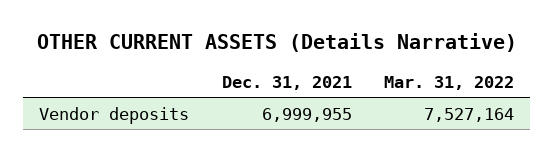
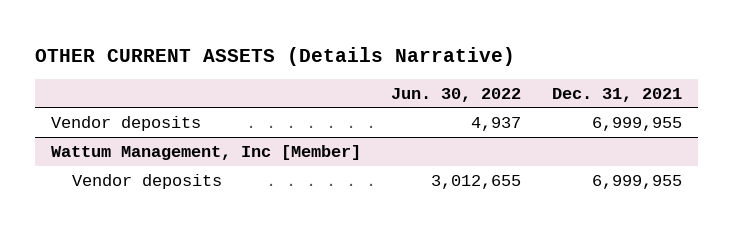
- | Dec. 31, 2021 | Mar. 31, 2022
+ | Jun. 30, 2022 | Dec. 31, 2021
+ Wattum Management, Inc [Member]
+ Vendor deposits | 3,012,655 | 6,999,955

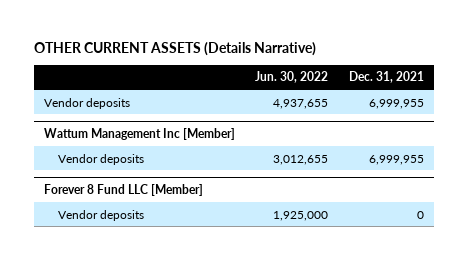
- Vendor deposits | 4,937 | 6,999,955
- Wattum Management, Inc [Member]
+ Vendor deposits | 4,937,655 | 6,999,955
+ Wattum Management Inc [Member]
+ Forever 8 Fund LLC [Member]
+ Vendor deposits | 1,925,000 | 0

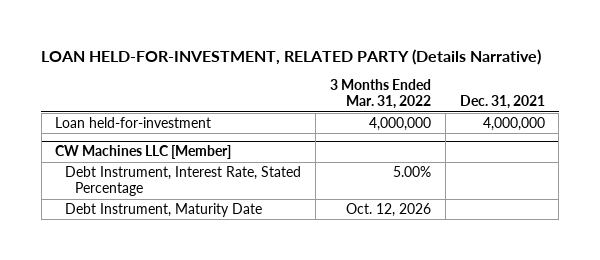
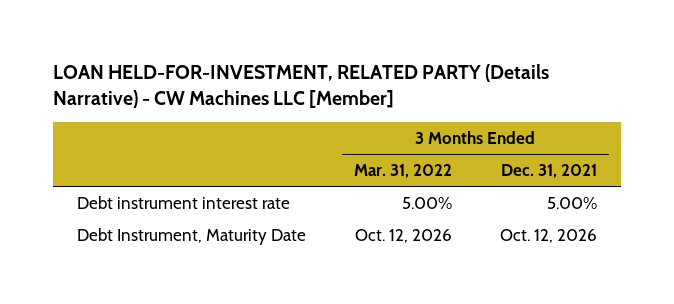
- LOAN HELD-FOR-INVESTMENT, RELATED PARTY (Details Narrative)
+ LOAN HELD-FOR-INVESTMENT, RELATED PARTY (Details Narrative) - CW Machines LLC [Member]
- | 3 Months Ended Mar. 31, 2022 | Dec. 31, 2021
+ | 3 Months Ended Mar. 31, 2022 | 3 Months Ended Dec. 31, 2021
- Loan held-for-investment | 4,000,000 | 4,000,000
- CW Machines LLC [Member]
- Debt Instrument, Interest Rate, Stated Percentage | 5.00% |
+ Debt instrument interest rate | 5.00% | 5.00%

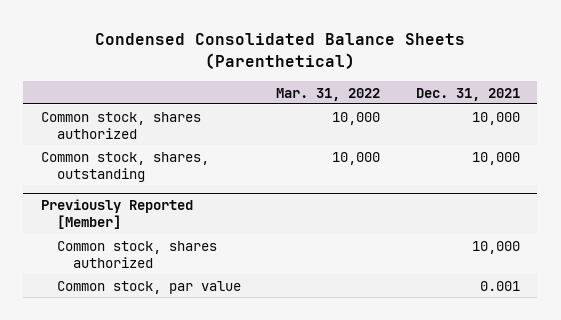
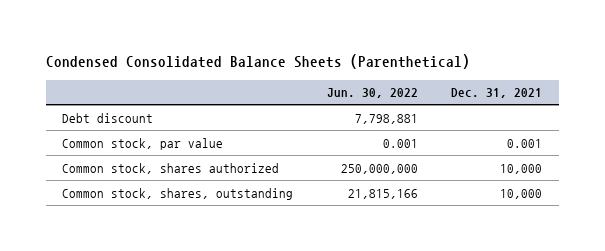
- | Mar. 31, 2022 | Dec. 31, 2021
+ | Jun. 30, 2022 | Dec. 31, 2021
+ Debt discount | 7,798,881 |
+ Common stock, par value | 0.001 | 0.001
- Previously Reported [Member]
- Common stock, shares authorized | | 10,000
- Common stock, par value | | 0.001

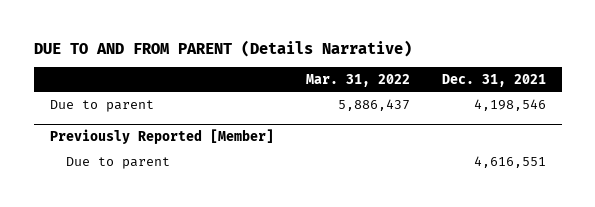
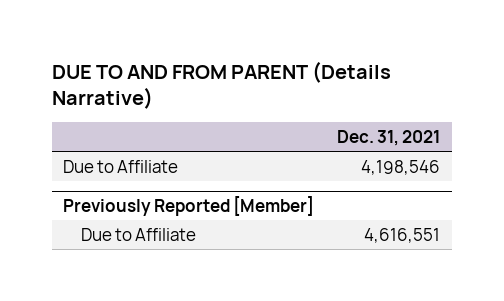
- | Mar. 31, 2022 | Dec. 31, 2021
+ | Dec. 31, 2021
- Due to parent | 5,886,437 | 4,198,546
+ Due to Affiliate | 4,198,546
@ Previously Reported [Member]
- Due to parent | | 4,616,551
+ Due to Affiliate | 4,616,551

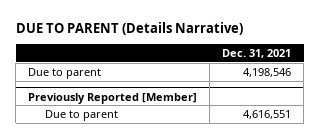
- DUE TO AND FROM PARENT (Details Narrative)
+ DUE TO PARENT (Details Narrative)
- Due to Affiliate | 4,198,546
+ Due to parent | 4,198,546
@ Previously Reported [Member]
- Due to Affiliate | 4,616,551
+ Due to parent | 4,616,551

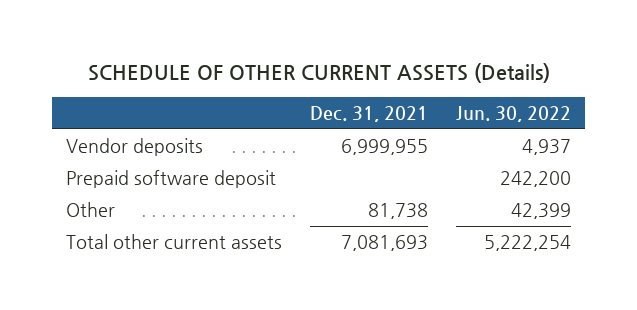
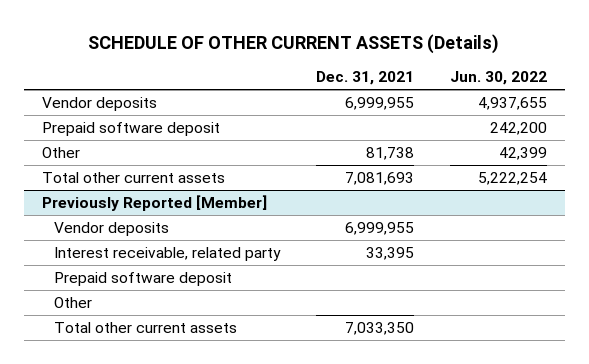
- Vendor deposits | 6,999,955 | 4,937
+ Vendor deposits | 6,999,955 | 4,937,655
+ Previously Reported [Member]
+ Vendor deposits | 6,999,955 |
+ Interest receivable, related party | 33,395 |
+ Prepaid software deposit
+ Other
+ Total other current assets | 7,033,350 |

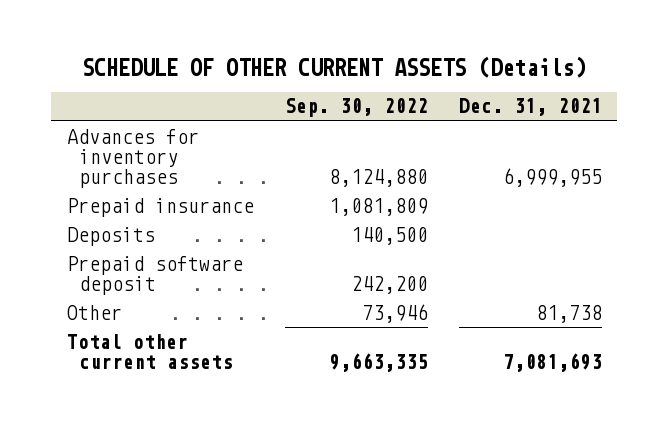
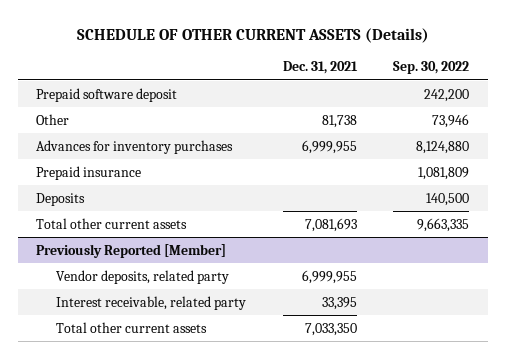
- | Sep. 30, 2022 | Dec. 31, 2021
+ | Dec. 31, 2021 | Sep. 30, 2022
moved up: Prepaid software deposit | | 242,200
moved up: Other | 81,738 | 73,946
+ Previously Reported [Member]
+ Vendor deposits, related party | 6,999,955 |
+ Interest receivable, related party | 33,395 |
+ Total other current assets | 7,033,350 |

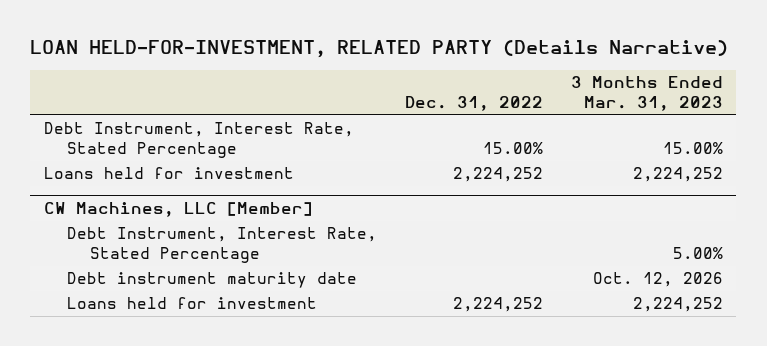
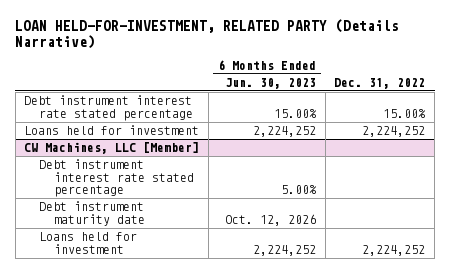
- | Dec. 31, 2022 | 3 Months Ended Mar. 31, 2023
+ | 6 Months Ended Jun. 30, 2023 | Dec. 31, 2022
- Debt Instrument, Interest Rate, Stated Percentage | 15.00% | 15.00%
+ Debt instrument interest rate stated percentage | 15.00% | 15.00%
@ CW Machines, LLC [Member]
- Debt Instrument, Interest Rate, Stated Percentage | | 5.00%
+ Debt instrument interest rate stated percentage | 5.00% |

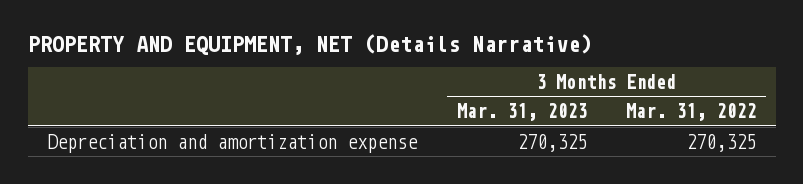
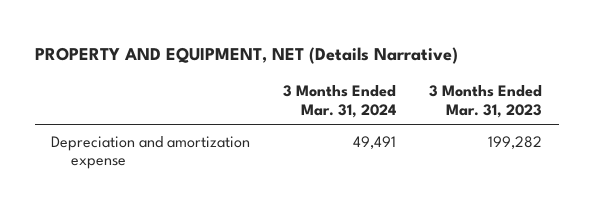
- | 3 Months Ended Mar. 31, 2023 | 3 Months Ended Mar. 31, 2022
+ | 3 Months Ended Mar. 31, 2024 | 3 Months Ended Mar. 31, 2023
- Depreciation and amortization expense | 270,325 | 270,325
+ Depreciation and amortization expense | 49,491 | 199,282

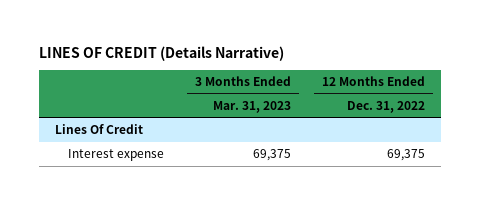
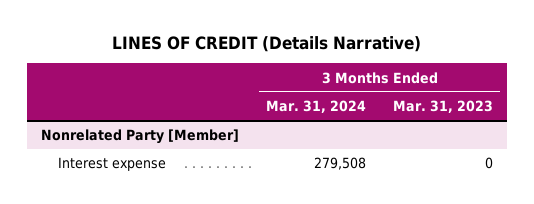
- | 3 Months Ended Mar. 31, 2023 | 12 Months Ended Dec. 31, 2022
+ | 3 Months Ended Mar. 31, 2024 | 3 Months Ended Mar. 31, 2023
- Lines Of Credit
- Interest expense | 69,375 | 69,375
+ Nonrelated Party [Member]
+ Interest expense | 279,508 | 0

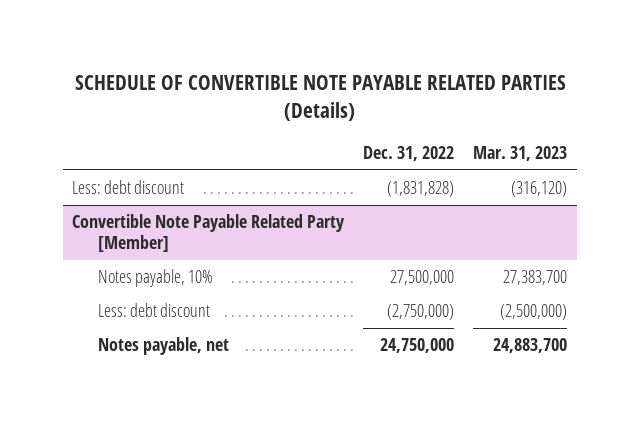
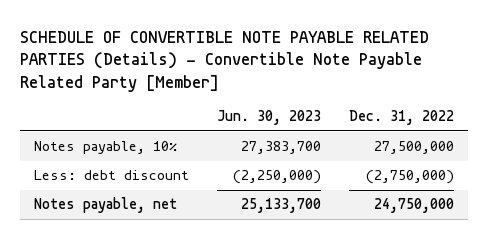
- SCHEDULE OF CONVERTIBLE NOTE PAYABLE RELATED PARTIES (Details)
+ SCHEDULE OF CONVERTIBLE NOTE PAYABLE RELATED PARTIES (Details) - Convertible Note Payable Related Party [Member]
- | Dec. 31, 2022 | Mar. 31, 2023
+ | Jun. 30, 2023 | Dec. 31, 2022
- Less: debt discount | (1,831,828) | (316,120)
- Convertible Note Payable Related Party [Member]

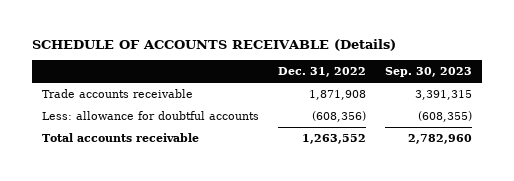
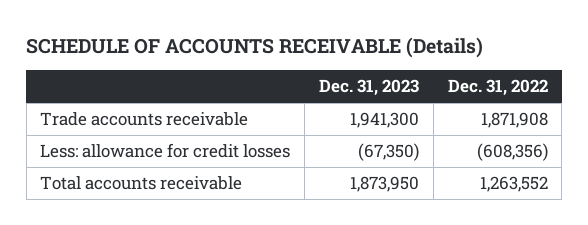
- | Dec. 31, 2022 | Sep. 30, 2023
+ | Dec. 31, 2023 | Dec. 31, 2022
- Less: allowance for doubtful accounts | (608,356) | (608,355)
+ Less: allowance for credit losses | (67,350) | (608,356)

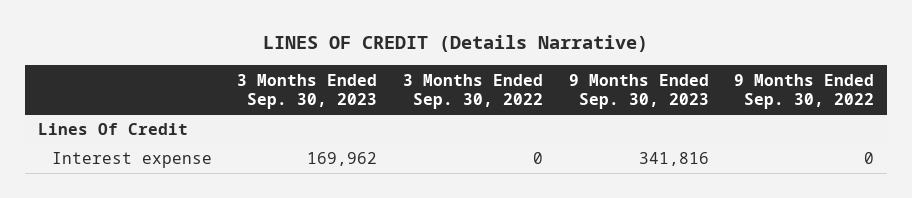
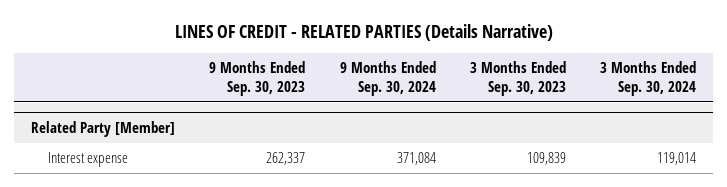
- LINES OF CREDIT (Details Narrative)
+ LINES OF CREDIT - RELATED PARTIES (Details Narrative)
- | 3 Months Ended Sep. 30, 2023 | 3 Months Ended Sep. 30, 2022 | 9 Months Ended Sep. 30, 2023 | 9 Months Ended Sep. 30, 2022
+ | 9 Months Ended Sep. 30, 2023 | 9 Months Ended Sep. 30, 2024 | 3 Months Ended Sep. 30, 2023 | 3 Months Ended Sep. 30, 2024
- Lines Of Credit
- Interest expense | 169,962 | 0 | 341,816 | 0
+ Related Party [Member]
+ Interest expense | 262,337 | 371,084 | 109,839 | 119,014

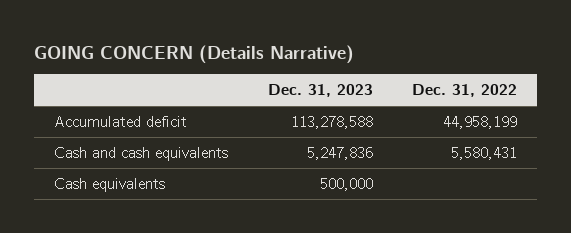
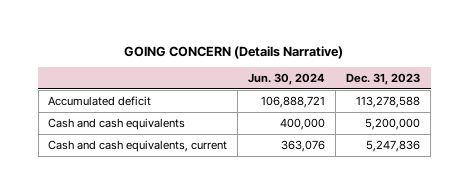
- | Dec. 31, 2023 | Dec. 31, 2022
+ | Jun. 30, 2024 | Dec. 31, 2023
- Cash and cash equivalents | 5,247,836 | 5,580,431
- Cash equivalents | 500,000 |
+ Cash and cash equivalents | 400,000 | 5,200,000
+ Cash and cash equivalents, current | 363,076 | 5,247,836

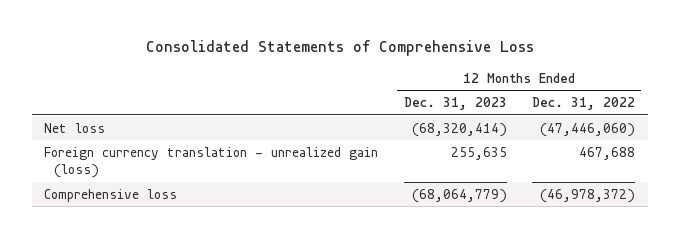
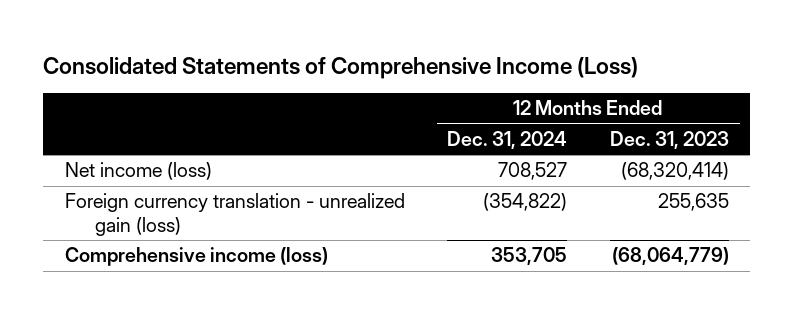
- Consolidated Statements of Comprehensive Loss
+ Consolidated Statements of Comprehensive Income (Loss)
- | 12 Months Ended Dec. 31, 2023 | 12 Months Ended Dec. 31, 2022
+ | 12 Months Ended Dec. 31, 2024 | 12 Months Ended Dec. 31, 2023
- Net loss | (68,320,414) | (47,446,060)
+ Net income (loss) | 708,527 | (68,320,414)
- Comprehensive loss | (68,064,779) | (46,978,372)
+ Comprehensive income (loss) | 353,705 | (68,064,779)

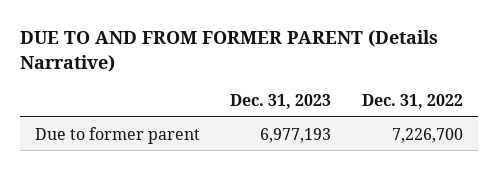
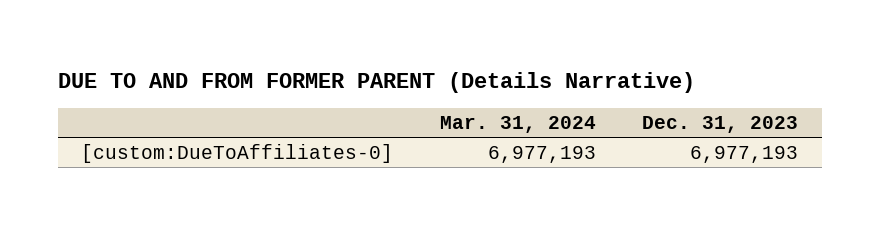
- | Dec. 31, 2023 | Dec. 31, 2022
+ | Mar. 31, 2024 | Dec. 31, 2023
- Due to former parent | 6,977,193 | 7,226,700
+ [custom:DueToAffiliates-0] | 6,977,193 | 6,977,193

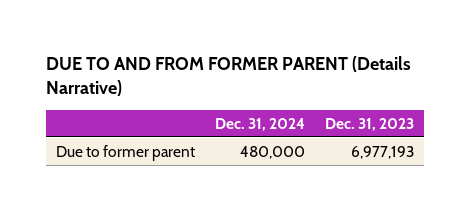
- | Mar. 31, 2024 | Dec. 31, 2023
+ | Dec. 31, 2024 | Dec. 31, 2023
- [custom:DueToAffiliates-0] | 6,977,193 | 6,977,193
+ Due to former parent | 480,000 | 6,977,193

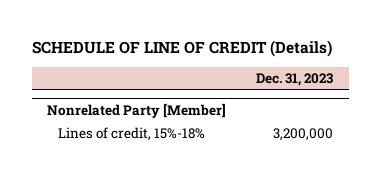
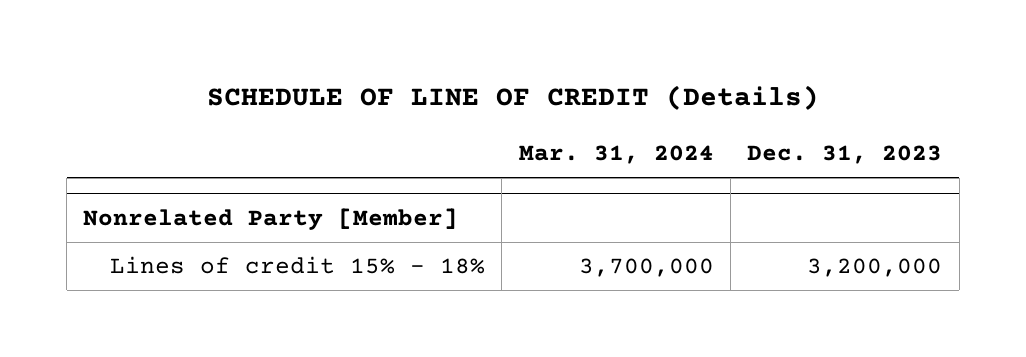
- | Dec. 31, 2023
+ | Mar. 31, 2024 | Dec. 31, 2023
@ Nonrelated Party [Member]
- Lines of credit, 15%-18% | 3,200,000
+ Lines of credit 15% - 18% | 3,700,000 | 3,200,000

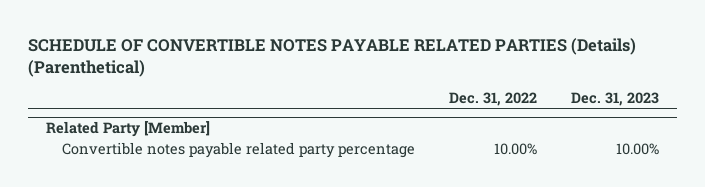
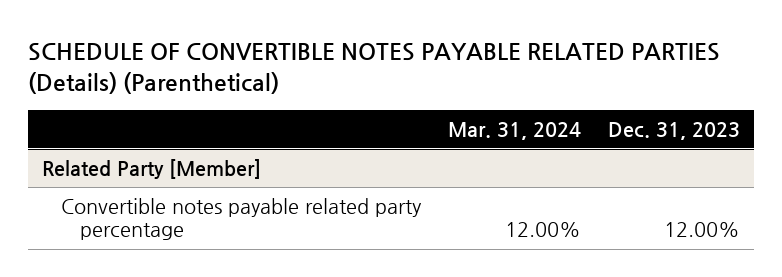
- | Dec. 31, 2022 | Dec. 31, 2023
+ | Mar. 31, 2024 | Dec. 31, 2023
@ Related Party [Member]
- Convertible notes payable related party percentage | 10.00% | 10.00%
+ Convertible notes payable related party percentage | 12.00% | 12.00%

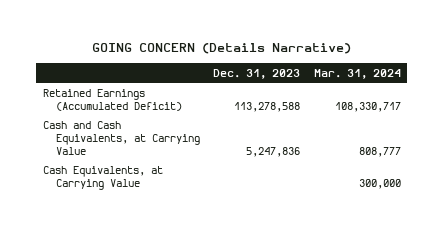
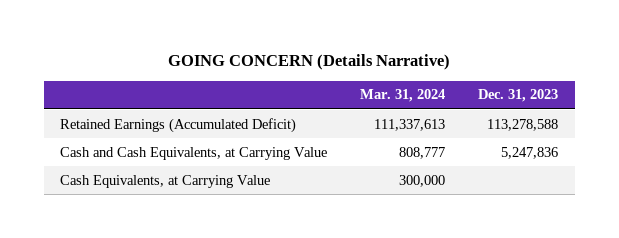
- | Dec. 31, 2023 | Mar. 31, 2024
+ | Mar. 31, 2024 | Dec. 31, 2023
- Retained Earnings (Accumulated Deficit) | 113,278,588 | 108,330,717
+ Retained Earnings (Accumulated Deficit) | 111,337,613 | 113,278,588

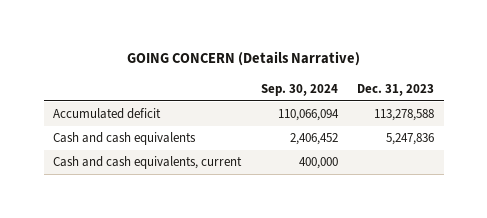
- | Mar. 31, 2024 | Dec. 31, 2023
+ | Sep. 30, 2024 | Dec. 31, 2023
- Retained Earnings (Accumulated Deficit) | 111,337,613 | 113,278,588
- Cash and Cash Equivalents, at Carrying Value | 808,777 | 5,247,836
- Cash Equivalents, at Carrying Value | 300,000 |
+ Accumulated deficit | 110,066,094 | 113,278,588
+ Cash and cash equivalents | 2,406,452 | 5,247,836
+ Cash and cash equivalents, current | 400,000 |

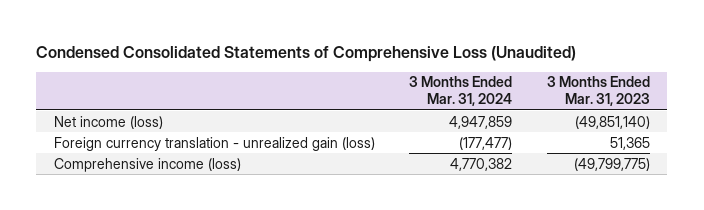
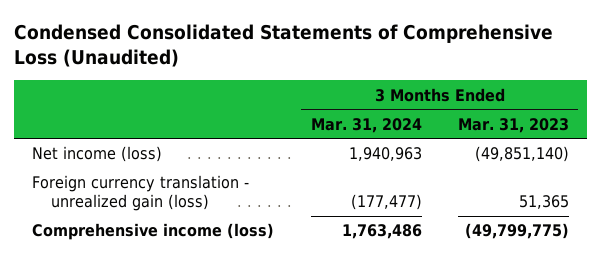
- Net income (loss) | 4,947,859 | (49,851,140)
+ Net income (loss) | 1,940,963 | (49,851,140)
- Comprehensive income (loss) | 4,770,382 | (49,799,775)
+ Comprehensive income (loss) | 1,763,486 | (49,799,775)

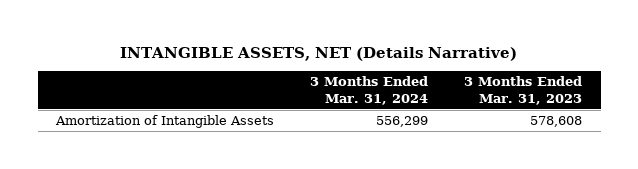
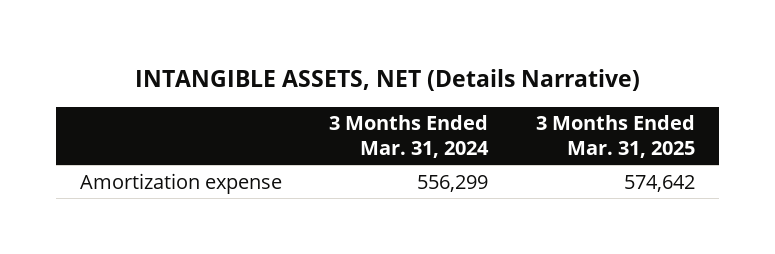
- | 3 Months Ended Mar. 31, 2024 | 3 Months Ended Mar. 31, 2023
+ | 3 Months Ended Mar. 31, 2024 | 3 Months Ended Mar. 31, 2025
- Amortization of Intangible Assets | 556,299 | 578,608
+ Amortization expense | 556,299 | 574,642

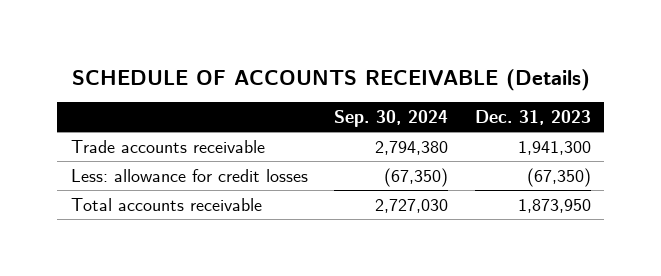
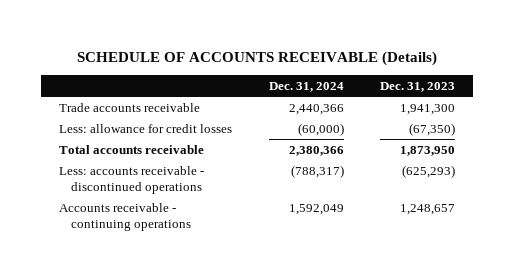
- | Sep. 30, 2024 | Dec. 31, 2023
+ | Dec. 31, 2024 | Dec. 31, 2023
+ Less: accounts receivable - discontinued operations | (788,317) | (625,293)
+ Accounts receivable - continuing operations | 1,592,049 | 1,248,657

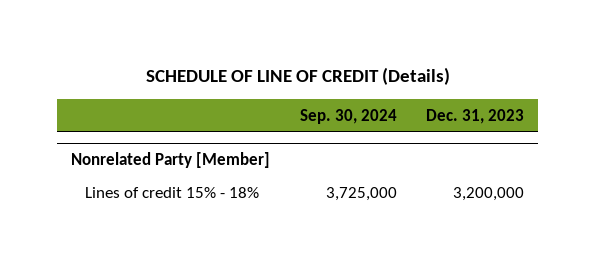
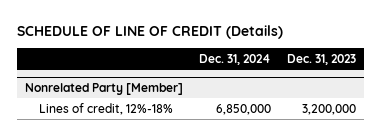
- | Sep. 30, 2024 | Dec. 31, 2023
+ | Dec. 31, 2024 | Dec. 31, 2023
@ Nonrelated Party [Member]
- Lines of credit 15% - 18% | 3,725,000 | 3,200,000
+ Lines of credit, 12%-18% | 6,850,000 | 3,200,000

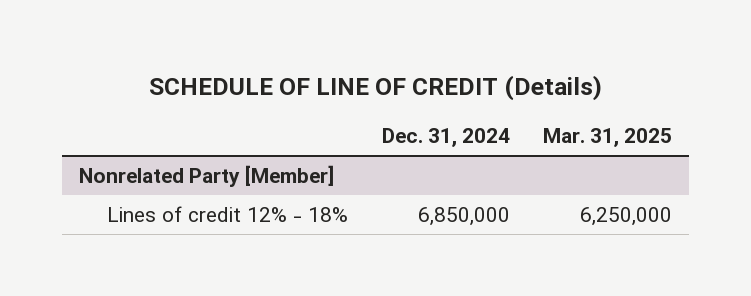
- | Dec. 31, 2024 | Dec. 31, 2023
+ | Dec. 31, 2024 | Mar. 31, 2025
@ Nonrelated Party [Member]
- Lines of credit, 12%-18% | 6,850,000 | 3,200,000
+ Lines of credit 12% - 18% | 6,850,000 | 6,250,000

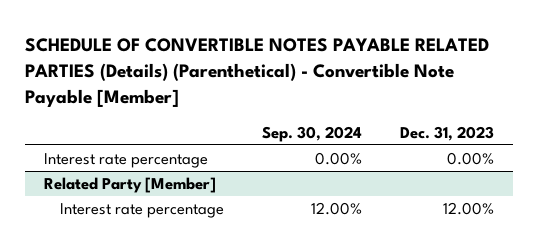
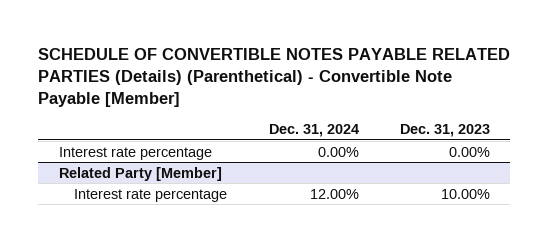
- | Sep. 30, 2024 | Dec. 31, 2023
+ | Dec. 31, 2024 | Dec. 31, 2023
@ Related Party [Member]
- Interest rate percentage | 12.00% | 12.00%
+ Interest rate percentage | 12.00% | 10.00%

